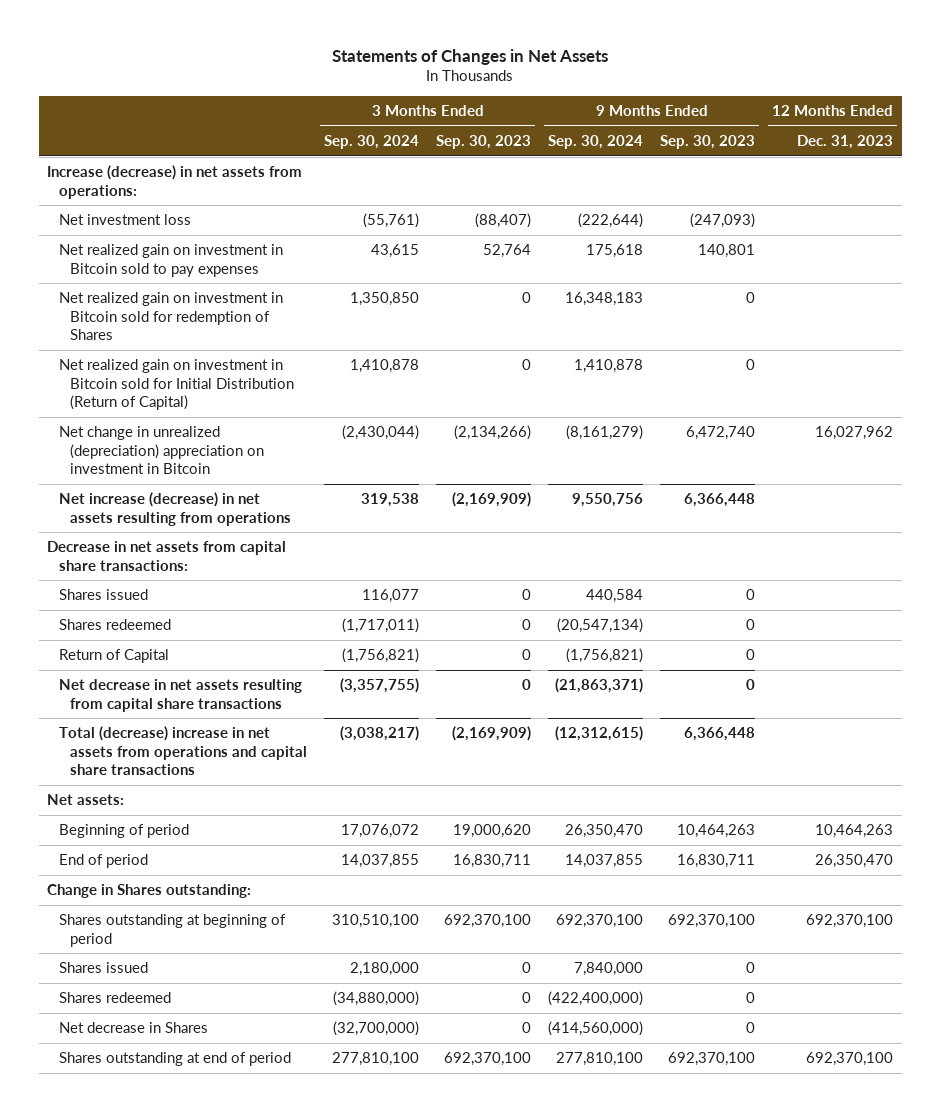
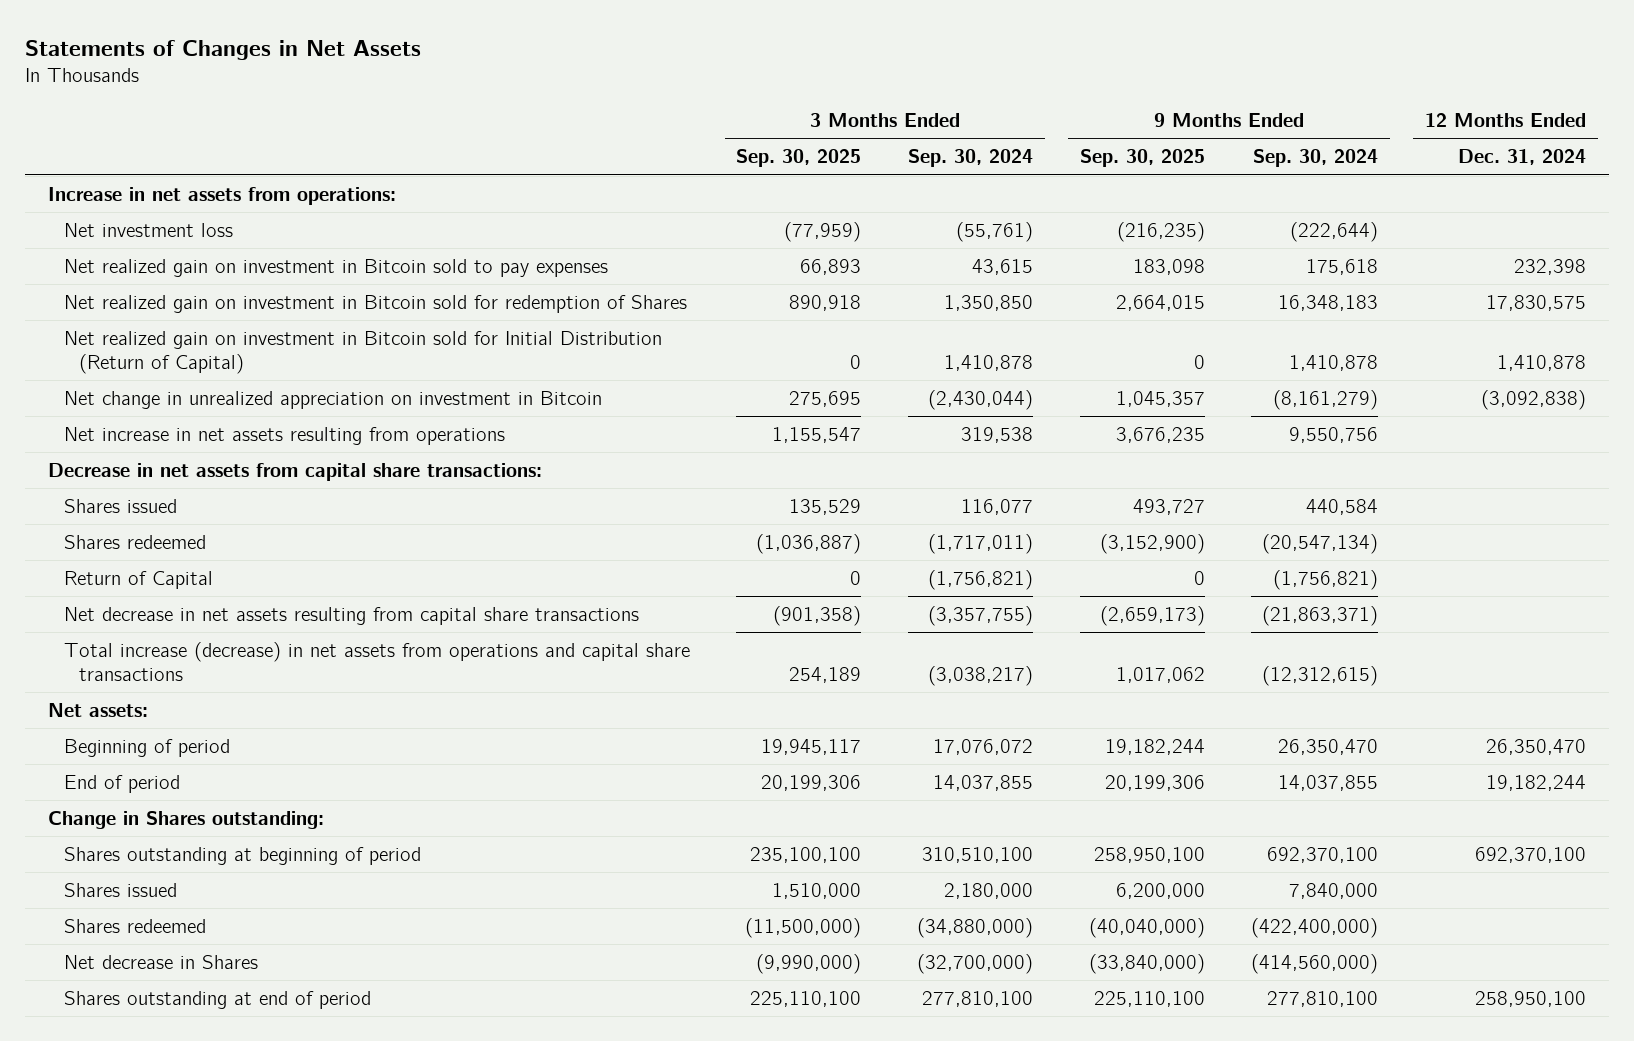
- | 3 Months Ended Sep. 30, 2024 | 3 Months Ended Sep. 30, 2023 | 9 Months Ended Sep. 30, 2024 | 9 Months Ended Sep. 30, 2023 | 12 Months Ended Dec. 31, 2023
+ | 3 Months Ended Sep. 30, 2025 | 3 Months Ended Sep. 30, 2024 | 9 Months Ended Sep. 30, 2025 | 9 Months Ended Sep. 30, 2024 | 12 Months Ended Dec. 31, 2024
- Increase (decrease) in net assets from operations:
+ Increase in net assets from operations:
- Net change in unrealized (depreciation) appreciation on investment in Bitcoin | (2,430,044) | (2,134,266) | (8,161,279) | 6,472,740 | 16,027,962
- Net increase (decrease) in net assets resulting from operations | 319,538 | (2,169,909) | 9,550,756 | 6,366,448 |
+ Net change in unrealized appreciation on investment in Bitcoin | 275,695 | (2,430,044) | 1,045,357 | (8,161,279) | (3,092,838)
+ Net increase in net assets resulting from operations | 1,155,547 | 319,538 | 3,676,235 | 9,550,756 |
- Total (decrease) increase in net assets from operations and capital share transactions | (3,038,217) | (2,169,909) | (12,312,615) | 6,366,448 |
+ Total increase (decrease) in net assets from operations and capital share transactions | 254,189 | (3,038,217) | 1,017,062 | (12,312,615) |

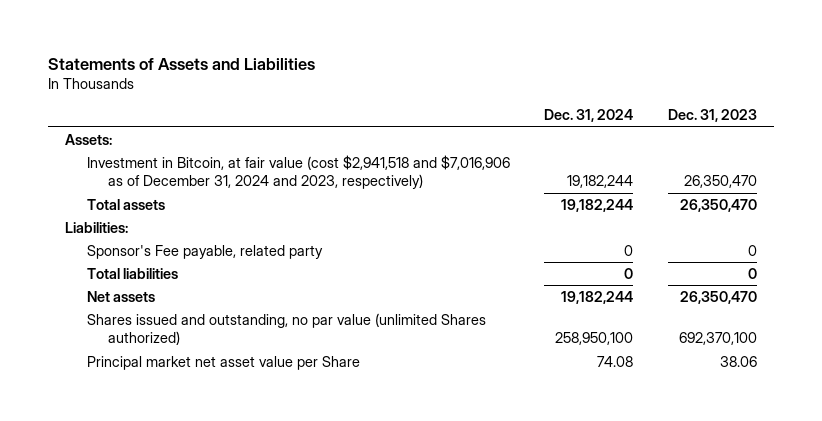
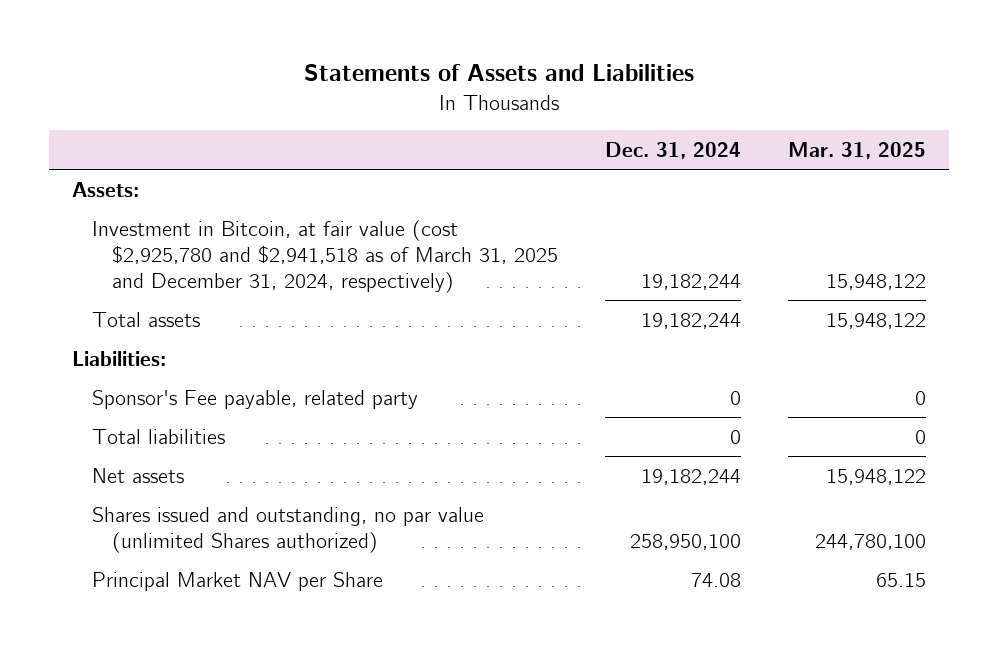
- | Dec. 31, 2024 | Dec. 31, 2023
+ | Dec. 31, 2024 | Mar. 31, 2025
- Investment in Bitcoin, at fair value (cost $2,941,518 and $7,016,906 as of December 31, 2024 and 2023, respectively) | 19,182,244 | 26,350,470
+ Investment in Bitcoin, at fair value (cost $2,925,780 and $2,941,518 as of March 31, 2025 and December 31, 2024, respectively) | 19,182,244 | 15,948,122
- Principal market net asset value per Share | 74.08 | 38.06
+ Principal Market NAV per Share | 74.08 | 65.15

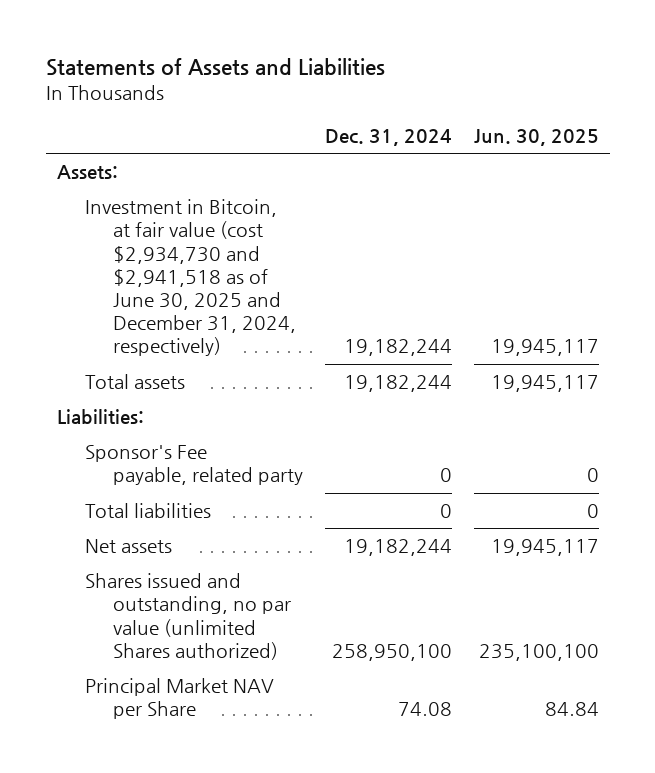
- | Dec. 31, 2024 | Mar. 31, 2025
+ | Dec. 31, 2024 | Jun. 30, 2025
- Investment in Bitcoin, at fair value (cost $2,925,780 and $2,941,518 as of March 31, 2025 and December 31, 2024, respectively) | 19,182,244 | 15,948,122
+ Investment in Bitcoin, at fair value (cost $2,934,730 and $2,941,518 as of June 30, 2025 and December 31, 2024, respectively) | 19,182,244 | 19,945,117

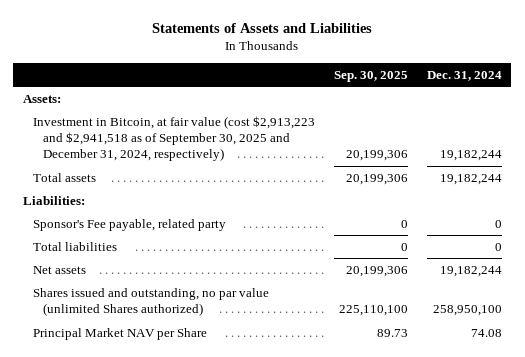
- | Dec. 31, 2024 | Jun. 30, 2025
+ | Sep. 30, 2025 | Dec. 31, 2024
- Investment in Bitcoin, at fair value (cost $2,934,730 and $2,941,518 as of June 30, 2025 and December 31, 2024, respectively) | 19,182,244 | 19,945,117
+ Investment in Bitcoin, at fair value (cost $2,913,223 and $2,941,518 as of September 30, 2025 and December 31, 2024, respectively) | 20,199,306 | 19,182,244

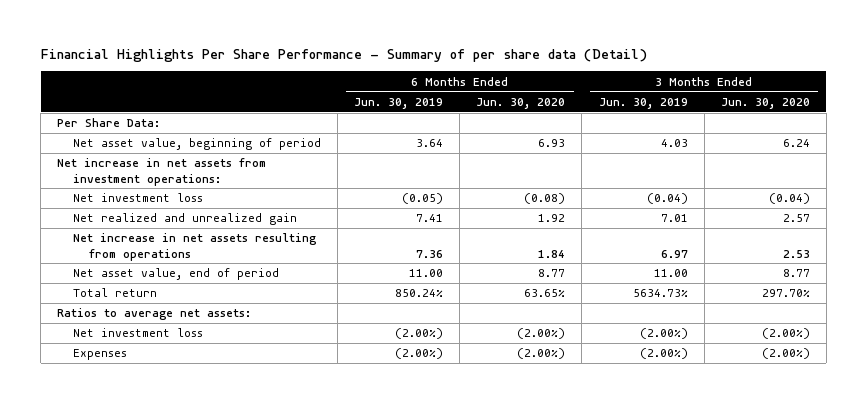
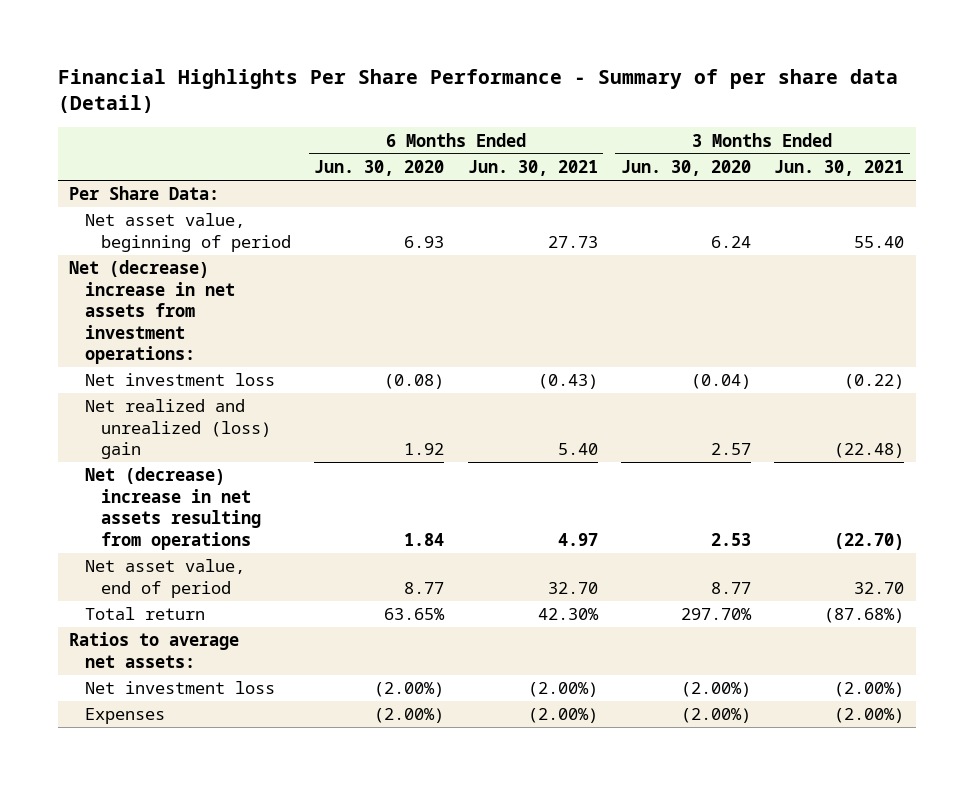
- | 6 Months Ended Jun. 30, 2019 | 6 Months Ended Jun. 30, 2020 | 3 Months Ended Jun. 30, 2019 | 3 Months Ended Jun. 30, 2020
+ | 6 Months Ended Jun. 30, 2020 | 6 Months Ended Jun. 30, 2021 | 3 Months Ended Jun. 30, 2020 | 3 Months Ended Jun. 30, 2021
- Net increase in net assets from investment operations:
+ Net (decrease) increase in net assets from investment operations:
- Net realized and unrealized gain | 7.41 | 1.92 | 7.01 | 2.57
- Net increase in net assets resulting from operations | 7.36 | 1.84 | 6.97 | 2.53
+ Net realized and unrealized (loss) gain | 1.92 | 5.40 | 2.57 | (22.48)
+ Net (decrease) increase in net assets resulting from operations | 1.84 | 4.97 | 2.53 | (22.70)

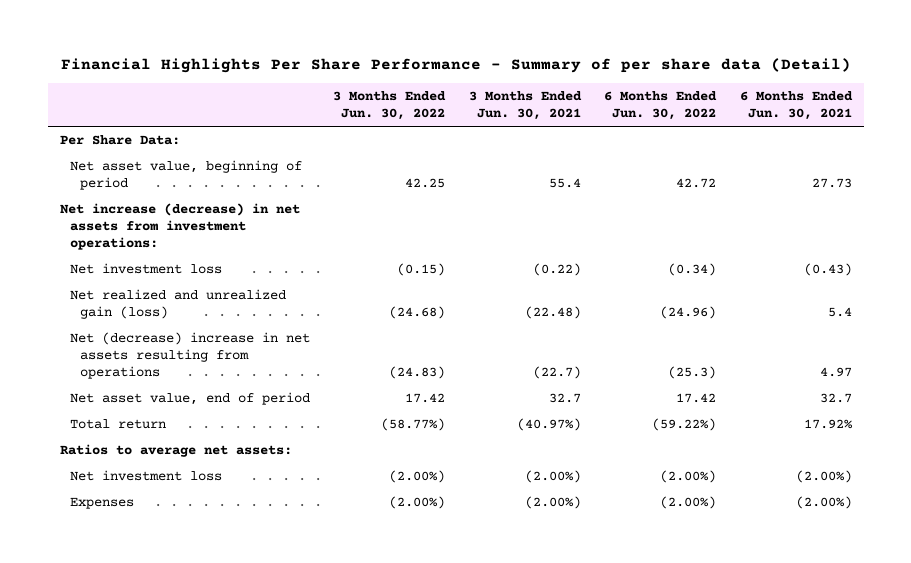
- | 6 Months Ended Jun. 30, 2020 | 6 Months Ended Jun. 30, 2021 | 3 Months Ended Jun. 30, 2020 | 3 Months Ended Jun. 30, 2021
+ | 3 Months Ended Jun. 30, 2022 | 3 Months Ended Jun. 30, 2021 | 6 Months Ended Jun. 30, 2022 | 6 Months Ended Jun. 30, 2021
- Net asset value, beginning of period | 6.93 | 27.73 | 6.24 | 55.40
- Net (decrease) increase in net assets from investment operations:
+ Net asset value, beginning of period | 42.25 | 55.4 | 42.72 | 27.73
+ Net increase (decrease) in net assets from investment operations:
- Net realized and unrealized (loss) gain | 1.92 | 5.40 | 2.57 | (22.48)
- Net (decrease) increase in net assets resulting from operations | 1.84 | 4.97 | 2.53 | (22.70)
- Net asset value, end of period | 8.77 | 32.70 | 8.77 | 32.70
- Total return | 63.65% | 42.30% | 297.70% | (87.68%)
+ Net realized and unrealized gain (loss) | (24.68) | (22.48) | (24.96) | 5.4
+ Net (decrease) increase in net assets resulting from operations | (24.83) | (22.7) | (25.3) | 4.97
+ Net asset value, end of period | 17.42 | 32.7 | 17.42 | 32.7
+ Total return | (58.77%) | (40.97%) | (59.22%) | 17.92%

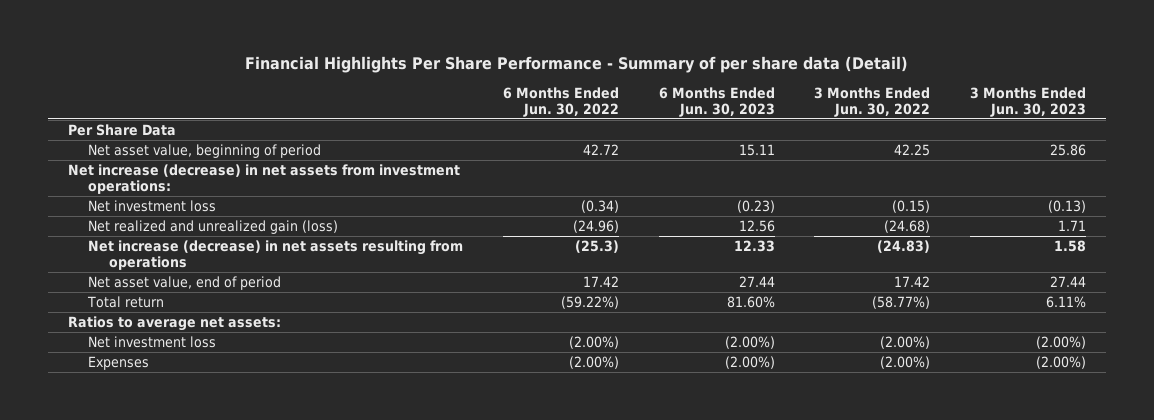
- | 3 Months Ended Jun. 30, 2022 | 3 Months Ended Jun. 30, 2021 | 6 Months Ended Jun. 30, 2022 | 6 Months Ended Jun. 30, 2021
+ | 6 Months Ended Jun. 30, 2022 | 6 Months Ended Jun. 30, 2023 | 3 Months Ended Jun. 30, 2022 | 3 Months Ended Jun. 30, 2023
- Per Share Data:
+ Per Share Data
- Net (decrease) increase in net assets resulting from operations | (24.83) | (22.7) | (25.3) | 4.97
+ Net increase (decrease) in net assets resulting from operations | (25.3) | 12.33 | (24.83) | 1.58

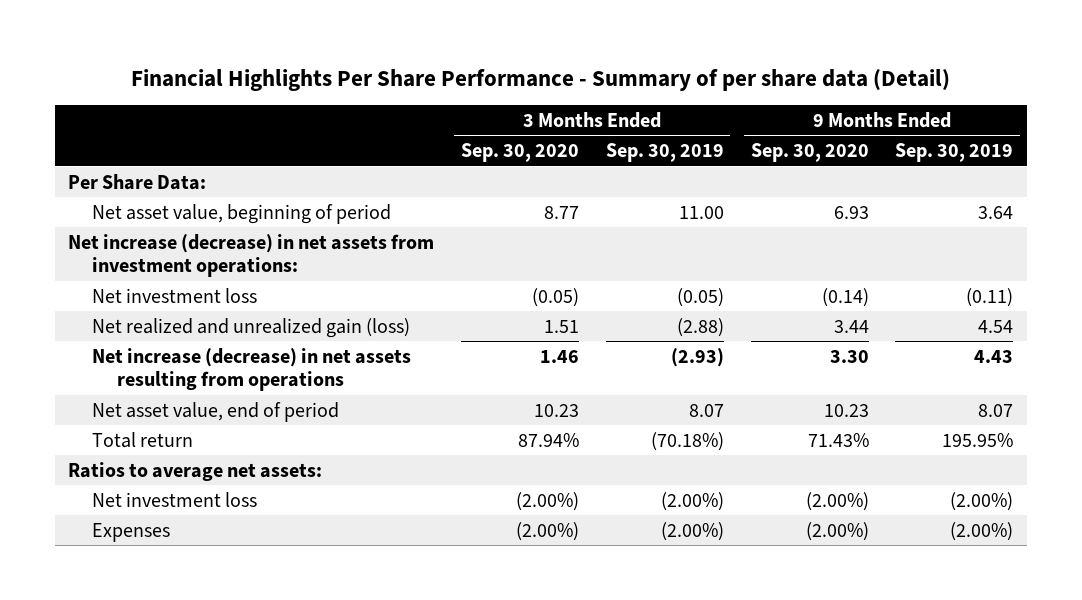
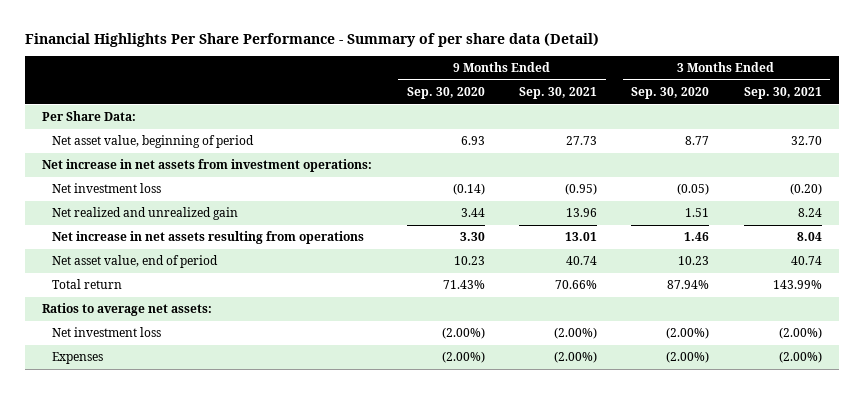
- | 3 Months Ended Sep. 30, 2020 | 3 Months Ended Sep. 30, 2019 | 9 Months Ended Sep. 30, 2020 | 9 Months Ended Sep. 30, 2019
+ | 9 Months Ended Sep. 30, 2020 | 9 Months Ended Sep. 30, 2021 | 3 Months Ended Sep. 30, 2020 | 3 Months Ended Sep. 30, 2021
- Net increase (decrease) in net assets from investment operations:
+ Net increase in net assets from investment operations:
- Net realized and unrealized gain (loss) | 1.51 | (2.88) | 3.44 | 4.54
- Net increase (decrease) in net assets resulting from operations | 1.46 | (2.93) | 3.30 | 4.43
+ Net realized and unrealized gain | 3.44 | 13.96 | 1.51 | 8.24
+ Net increase in net assets resulting from operations | 3.30 | 13.01 | 1.46 | 8.04

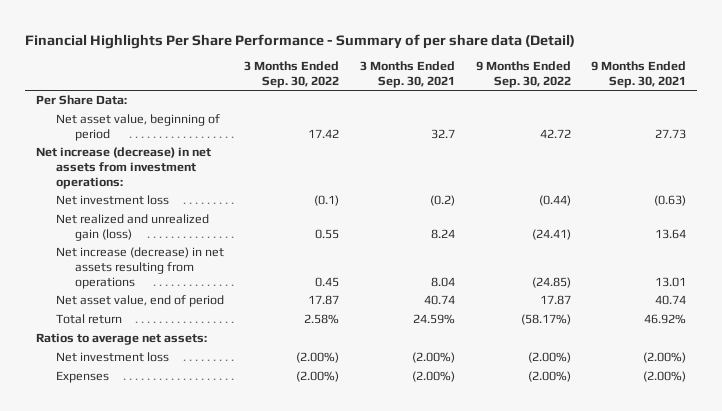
- | 9 Months Ended Sep. 30, 2020 | 9 Months Ended Sep. 30, 2021 | 3 Months Ended Sep. 30, 2020 | 3 Months Ended Sep. 30, 2021
+ | 3 Months Ended Sep. 30, 2022 | 3 Months Ended Sep. 30, 2021 | 9 Months Ended Sep. 30, 2022 | 9 Months Ended Sep. 30, 2021
- Net asset value, beginning of period | 6.93 | 27.73 | 8.77 | 32.70
- Net increase in net assets from investment operations:
- Net investment loss | (0.14) | (0.95) | (0.05) | (0.20)
- Net realized and unrealized gain | 3.44 | 13.96 | 1.51 | 8.24
- Net increase in net assets resulting from operations | 3.30 | 13.01 | 1.46 | 8.04
+ Net asset value, beginning of period | 17.42 | 32.7 | 42.72 | 27.73
+ Net increase (decrease) in net assets from investment operations:
+ Net investment loss | (0.1) | (0.2) | (0.44) | (0.63)
+ Net realized and unrealized gain (loss) | 0.55 | 8.24 | (24.41) | 13.64
+ Net increase (decrease) in net assets resulting from operations | 0.45 | 8.04 | (24.85) | 13.01
- Total return | 71.43% | 70.66% | 87.94% | 143.99%
+ Total return | 2.58% | 24.59% | (58.17%) | 46.92%

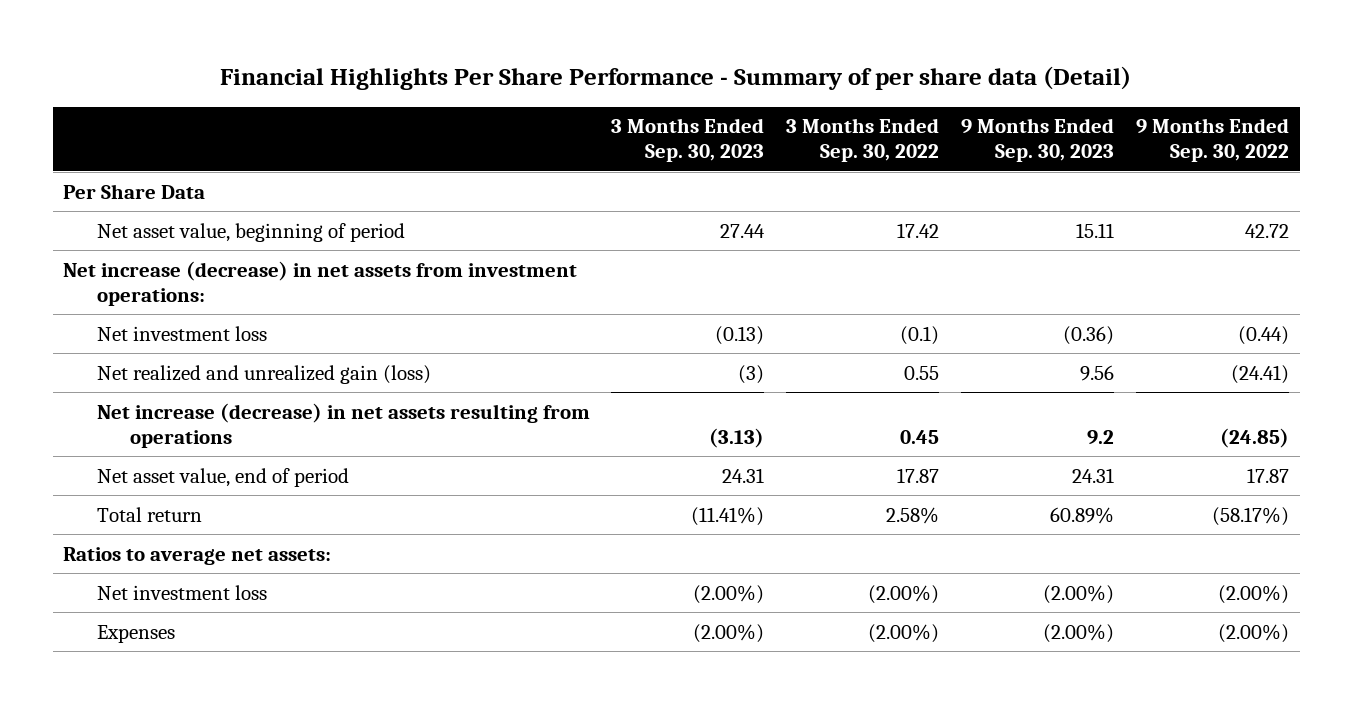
- | 3 Months Ended Sep. 30, 2022 | 3 Months Ended Sep. 30, 2021 | 9 Months Ended Sep. 30, 2022 | 9 Months Ended Sep. 30, 2021
+ | 3 Months Ended Sep. 30, 2023 | 3 Months Ended Sep. 30, 2022 | 9 Months Ended Sep. 30, 2023 | 9 Months Ended Sep. 30, 2022
- Per Share Data:
+ Per Share Data

